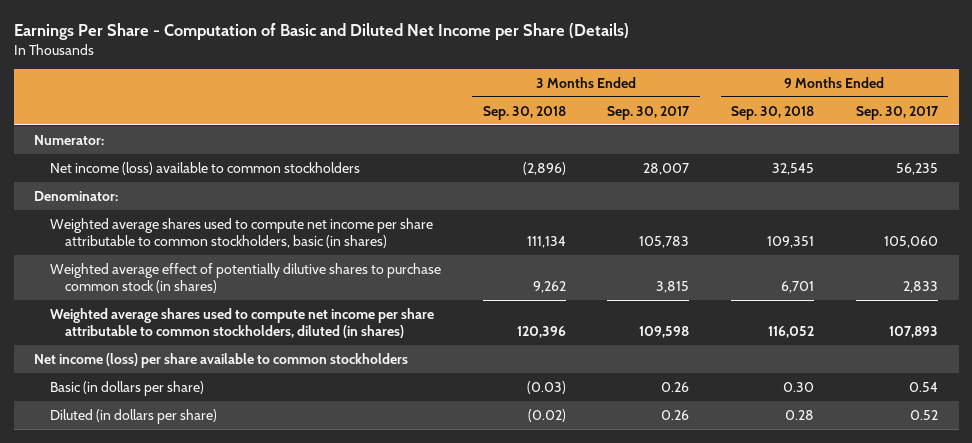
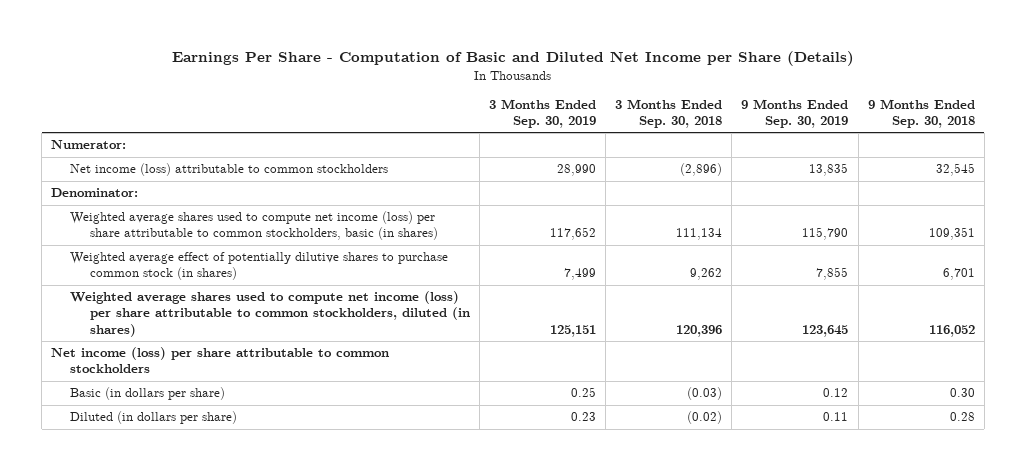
- | 3 Months Ended Sep. 30, 2018 | 3 Months Ended Sep. 30, 2017 | 9 Months Ended Sep. 30, 2018 | 9 Months Ended Sep. 30, 2017
+ | 3 Months Ended Sep. 30, 2019 | 3 Months Ended Sep. 30, 2018 | 9 Months Ended Sep. 30, 2019 | 9 Months Ended Sep. 30, 2018
- Net income (loss) available to common stockholders | (2,896) | 28,007 | 32,545 | 56,235
+ Net income (loss) attributable to common stockholders | 28,990 | (2,896) | 13,835 | 32,545
- Weighted average shares used to compute net income per share attributable to common stockholders, basic (in shares) | 111,134 | 105,783 | 109,351 | 105,060
+ Weighted average shares used to compute net income (loss) per share attributable to common stockholders, basic (in shares) | 117,652 | 111,134 | 115,790 | 109,351
- Weighted average shares used to compute net income per share attributable to common stockholders, diluted (in shares) | 120,396 | 109,598 | 116,052 | 107,893
- Net income (loss) per share available to common stockholders
+ Weighted average shares used to compute net income (loss) per share attributable to common stockholders, diluted (in shares) | 125,151 | 120,396 | 123,645 | 116,052
+ Net income (loss) per share attributable to common stockholders

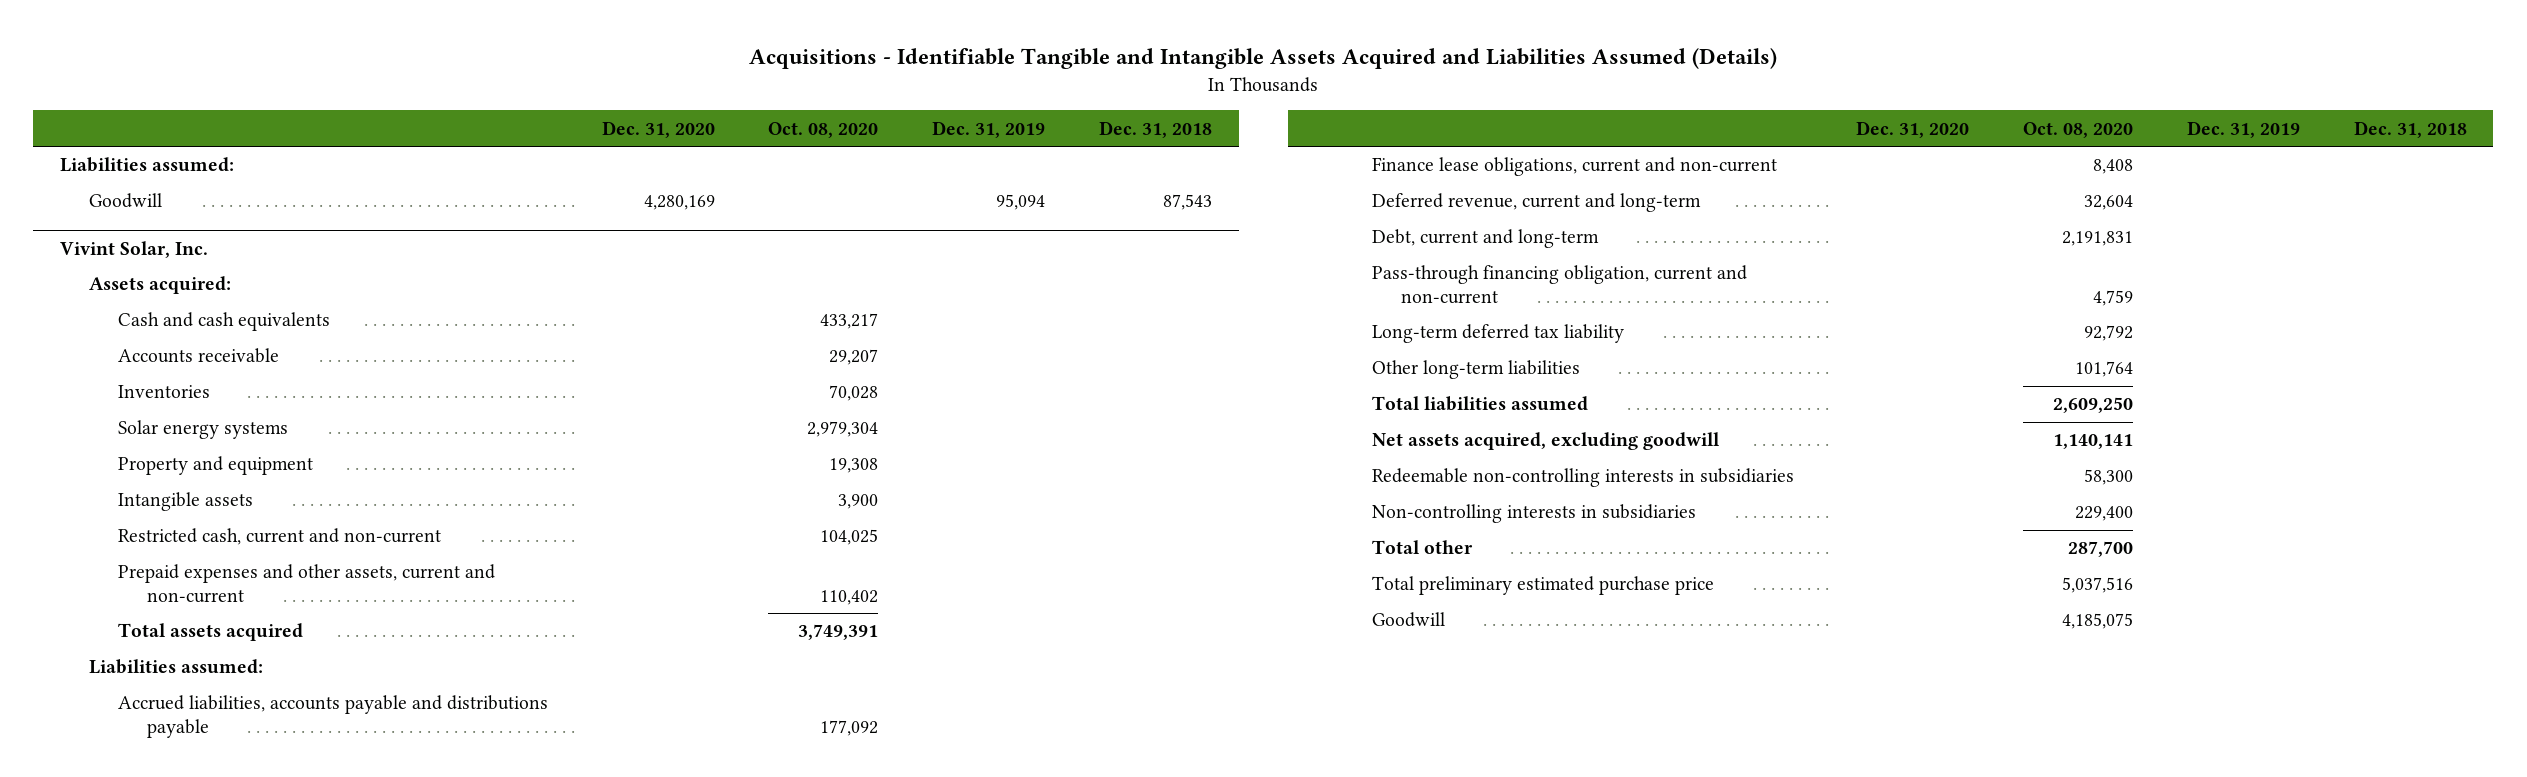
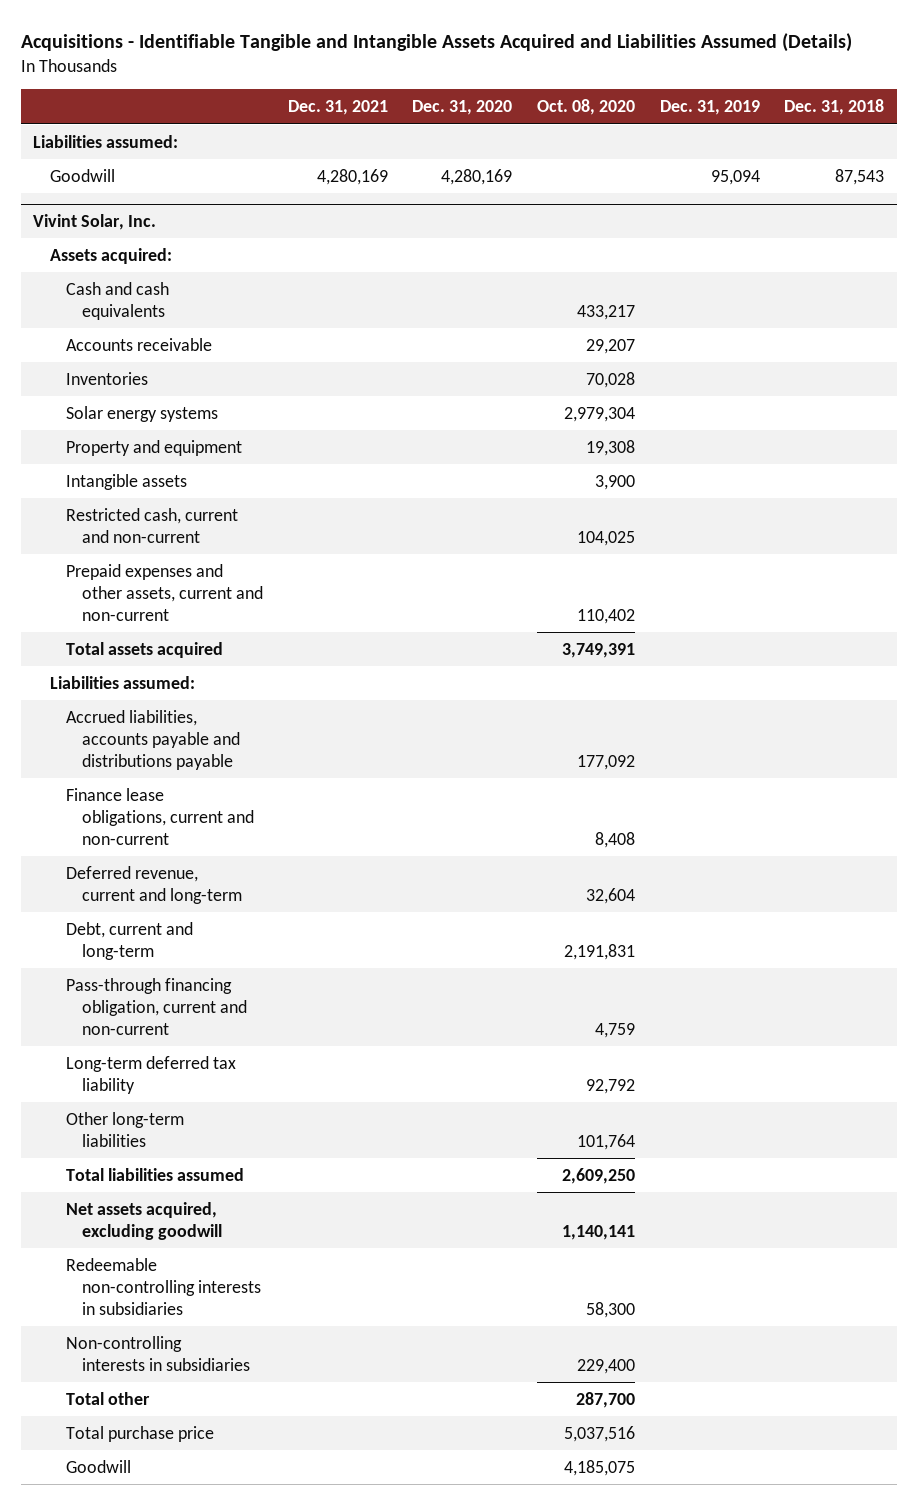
- | Dec. 31, 2020 | Oct. 08, 2020 | Dec. 31, 2019 | Dec. 31, 2018
+ | Dec. 31, 2021 | Dec. 31, 2020 | Oct. 08, 2020 | Dec. 31, 2019 | Dec. 31, 2018
@ Vivint Solar, Inc.
- Total preliminary estimated purchase price | | 5,037,516 | |
+ Total purchase price | | | 5,037,516 | |

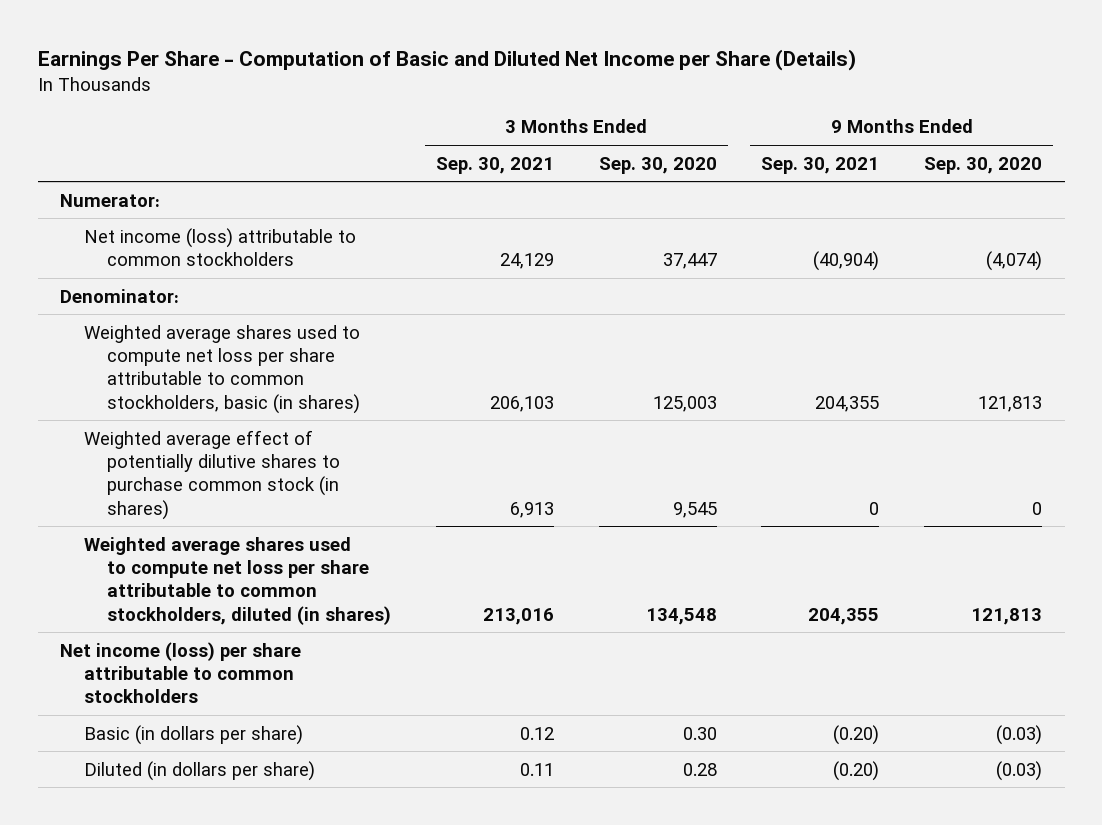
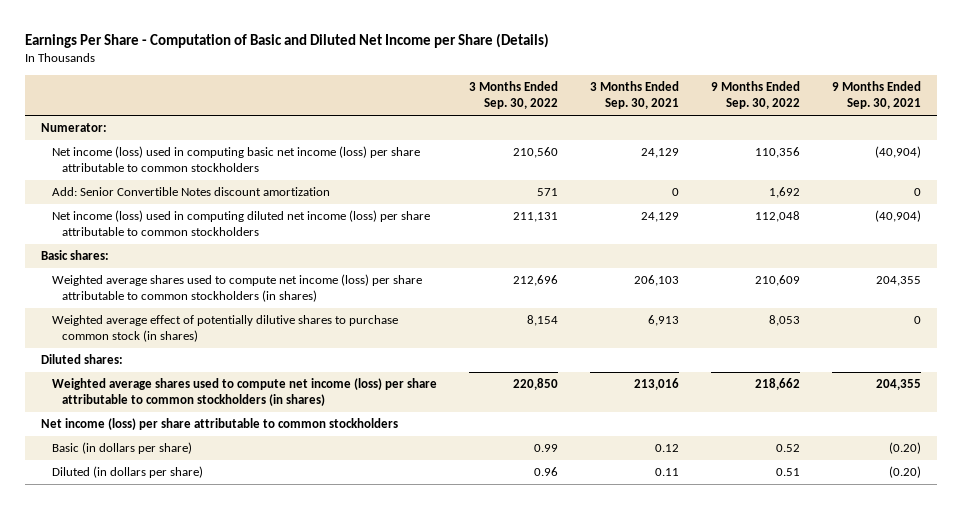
- | 3 Months Ended Sep. 30, 2021 | 3 Months Ended Sep. 30, 2020 | 9 Months Ended Sep. 30, 2021 | 9 Months Ended Sep. 30, 2020
+ | 3 Months Ended Sep. 30, 2022 | 3 Months Ended Sep. 30, 2021 | 9 Months Ended Sep. 30, 2022 | 9 Months Ended Sep. 30, 2021
- Net income (loss) attributable to common stockholders | 24,129 | 37,447 | (40,904) | (4,074)
- Denominator:
- Weighted average shares used to compute net loss per share attributable to common stockholders, basic (in shares) | 206,103 | 125,003 | 204,355 | 121,813
+ Net income (loss) used in computing basic net income (loss) per share attributable to common stockholders | 210,560 | 24,129 | 110,356 | (40,904)
+ Add: Senior Convertible Notes discount amortization | 571 | 0 | 1,692 | 0
+ Net income (loss) used in computing diluted net income (loss) per share attributable to common stockholders | 211,131 | 24,129 | 112,048 | (40,904)
+ Basic shares:
+ Weighted average shares used to compute net income (loss) per share attributable to common stockholders (in shares) | 212,696 | 206,103 | 210,609 | 204,355
- Weighted average shares used to compute net loss per share attributable to common stockholders, diluted (in shares) | 213,016 | 134,548 | 204,355 | 121,813
+ Diluted shares:
+ Weighted average shares used to compute net income (loss) per share attributable to common stockholders (in shares) | 220,850 | 213,016 | 218,662 | 204,355

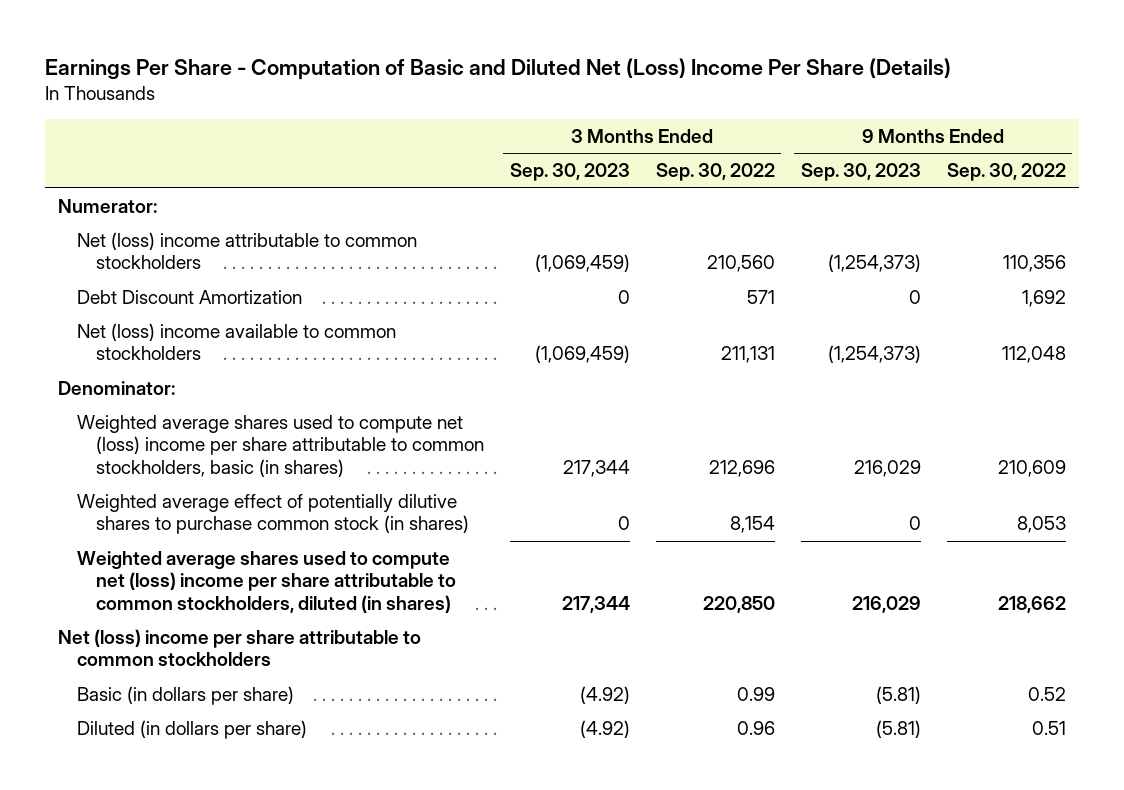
- Earnings Per Share - Computation of Basic and Diluted Net Income per Share (Details)
+ Earnings Per Share - Computation of Basic and Diluted Net (Loss) Income Per Share (Details)
- | 3 Months Ended Sep. 30, 2022 | 3 Months Ended Sep. 30, 2021 | 9 Months Ended Sep. 30, 2022 | 9 Months Ended Sep. 30, 2021
+ | 3 Months Ended Sep. 30, 2023 | 3 Months Ended Sep. 30, 2022 | 9 Months Ended Sep. 30, 2023 | 9 Months Ended Sep. 30, 2022
- Net income (loss) used in computing basic net income (loss) per share attributable to common stockholders | 210,560 | 24,129 | 110,356 | (40,904)
- Add: Senior Convertible Notes discount amortization | 571 | 0 | 1,692 | 0
- Net income (loss) used in computing diluted net income (loss) per share attributable to common stockholders | 211,131 | 24,129 | 112,048 | (40,904)
- Basic shares:
- Weighted average shares used to compute net income (loss) per share attributable to common stockholders (in shares) | 212,696 | 206,103 | 210,609 | 204,355
+ Net (loss) income attributable to common stockholders | (1,069,459) | 210,560 | (1,254,373) | 110,356
+ Debt Discount Amortization | 0 | 571 | 0 | 1,692
+ Net (loss) income available to common stockholders | (1,069,459) | 211,131 | (1,254,373) | 112,048
+ Denominator:
+ Weighted average shares used to compute net (loss) income per share attributable to common stockholders, basic (in shares) | 217,344 | 212,696 | 216,029 | 210,609
- Diluted shares:
- Weighted average shares used to compute net income (loss) per share attributable to common stockholders (in shares) | 220,850 | 213,016 | 218,662 | 204,355
- Net income (loss) per share attributable to common stockholders
+ Weighted average shares used to compute net (loss) income per share attributable to common stockholders, diluted (in shares) | 217,344 | 220,850 | 216,029 | 218,662
+ Net (loss) income per share attributable to common stockholders

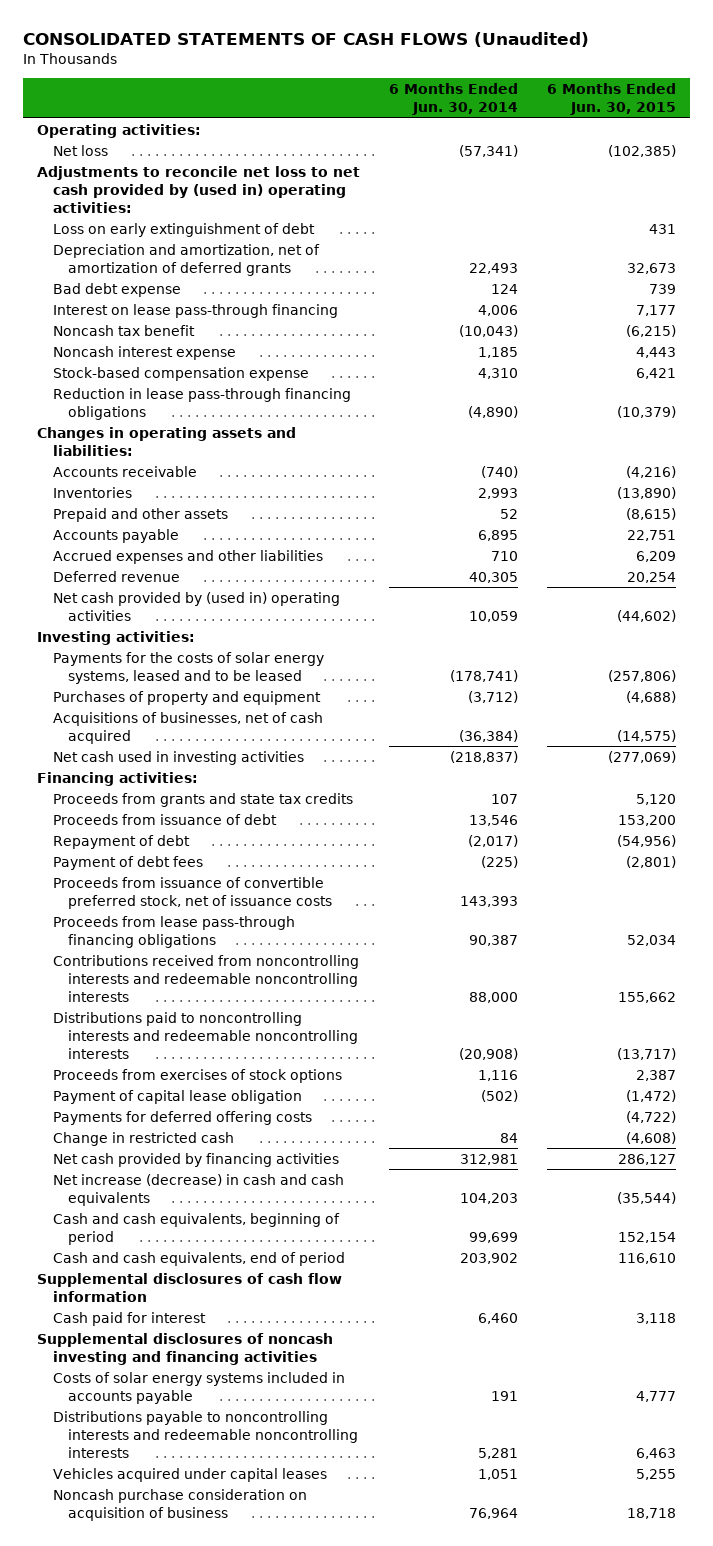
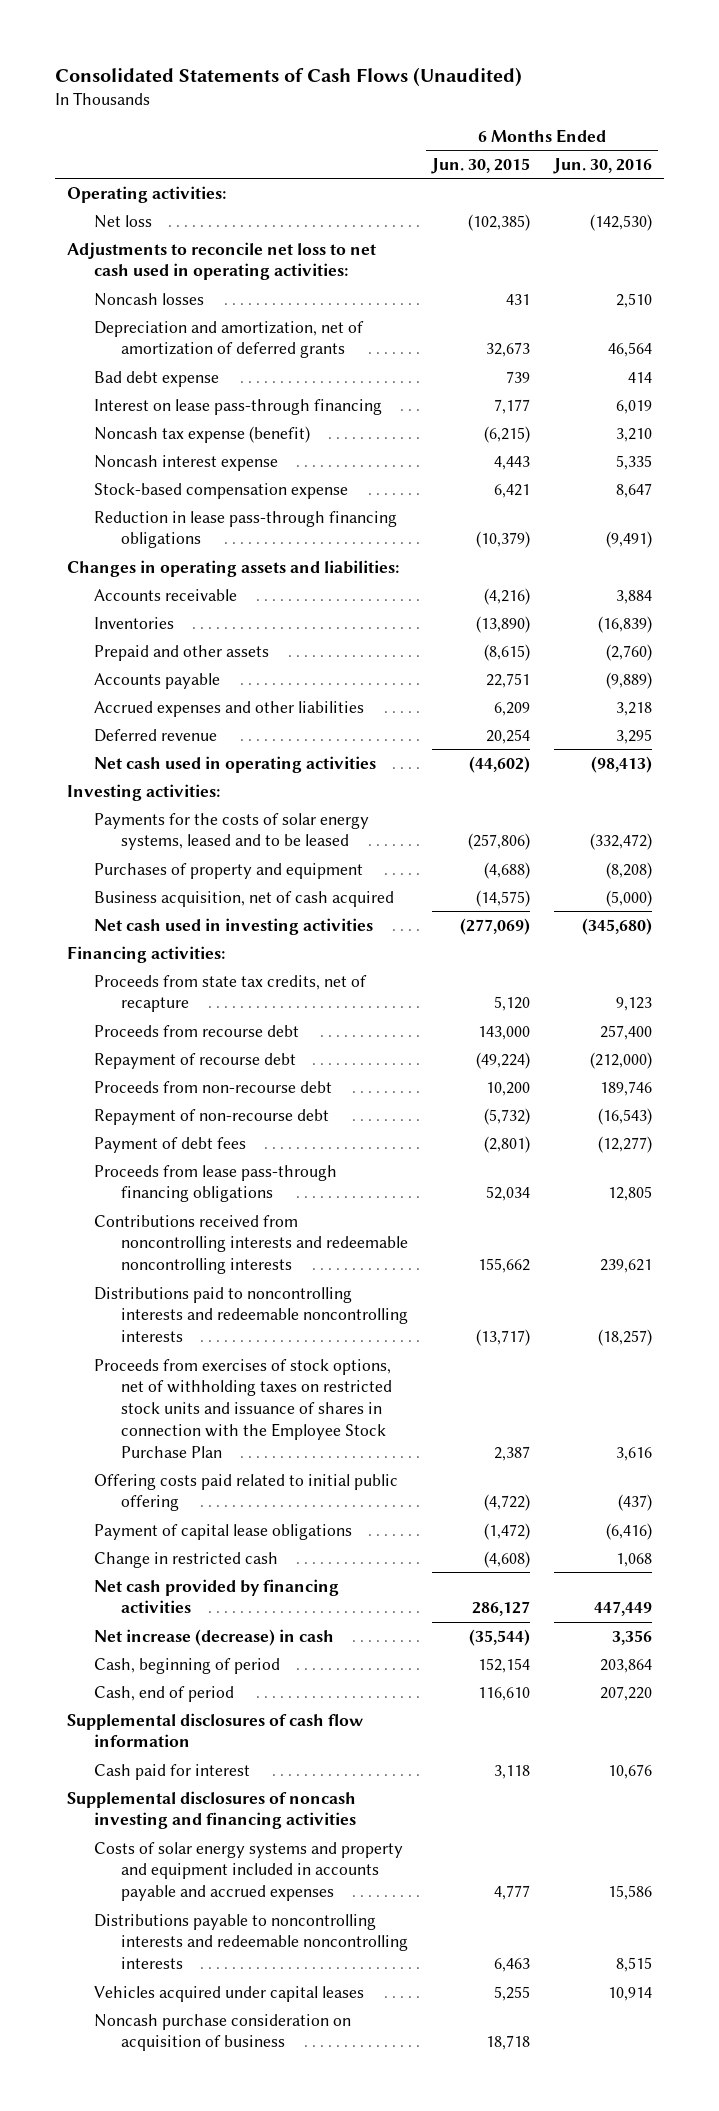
- CONSOLIDATED STATEMENTS OF CASH FLOWS (Unaudited)
+ Consolidated Statements of Cash Flows (Unaudited)
- | 6 Months Ended Jun. 30, 2014 | 6 Months Ended Jun. 30, 2015
+ | 6 Months Ended Jun. 30, 2015 | 6 Months Ended Jun. 30, 2016
- Adjustments to reconcile net loss to net cash provided by (used in) operating activities:
- Loss on early extinguishment of debt | | 431
+ Adjustments to reconcile net loss to net cash used in operating activities:
+ Noncash losses | 431 | 2,510
- Noncash tax benefit | (10,043) | (6,215)
+ Noncash tax expense (benefit) | (6,215) | 3,210
- Net cash provided by (used in) operating activities | 10,059 | (44,602)
+ Net cash used in operating activities | (44,602) | (98,413)
- Acquisitions of businesses, net of cash acquired | (36,384) | (14,575)
+ Business acquisition, net of cash acquired | (14,575) | (5,000)
- Proceeds from grants and state tax credits | 107 | 5,120
- Proceeds from issuance of debt | 13,546 | 153,200
- Repayment of debt | (2,017) | (54,956)
+ Proceeds from state tax credits, net of recapture | 5,120 | 9,123
+ Proceeds from recourse debt | 143,000 | 257,400
+ Repayment of recourse debt | (49,224) | (212,000)
+ Proceeds from non-recourse debt | 10,200 | 189,746
+ Repayment of non-recourse debt | (5,732) | (16,543)
- Proceeds from issuance of convertible preferred stock, net of issuance costs | 143,393 |
- Proceeds from exercises of stock options | 1,116 | 2,387
- Payment of capital lease obligation | (502) | (1,472)
- Payments for deferred offering costs | | (4,722)
+ Proceeds from exercises of stock options, net of withholding taxes on restricted stock units and issuance of shares in connection with the Employee Stock Purchase Plan | 2,387 | 3,616
+ Offering costs paid related to initial public offering | (4,722) | (437)
+ Payment of capital lease obligations | (1,472) | (6,416)
- Net increase (decrease) in cash and cash equivalents | 104,203 | (35,544)
- Cash and cash equivalents, beginning of period | 99,699 | 152,154
- Cash and cash equivalents, end of period | 203,902 | 116,610
+ Net increase (decrease) in cash | (35,544) | 3,356
+ Cash, beginning of period | 152,154 | 203,864
+ Cash, end of period | 116,610 | 207,220
- Costs of solar energy systems included in accounts payable | 191 | 4,777
+ Costs of solar energy systems and property and equipment included in accounts payable and accrued expenses | 4,777 | 15,586

